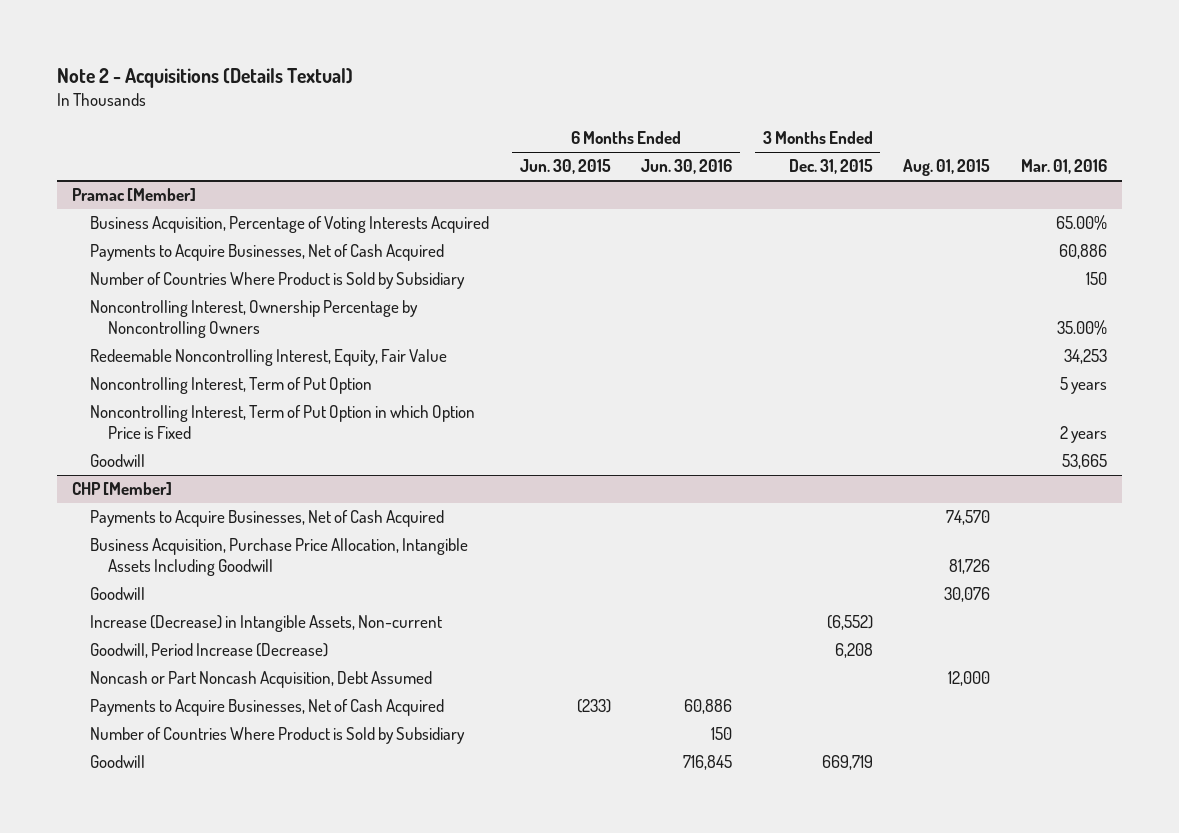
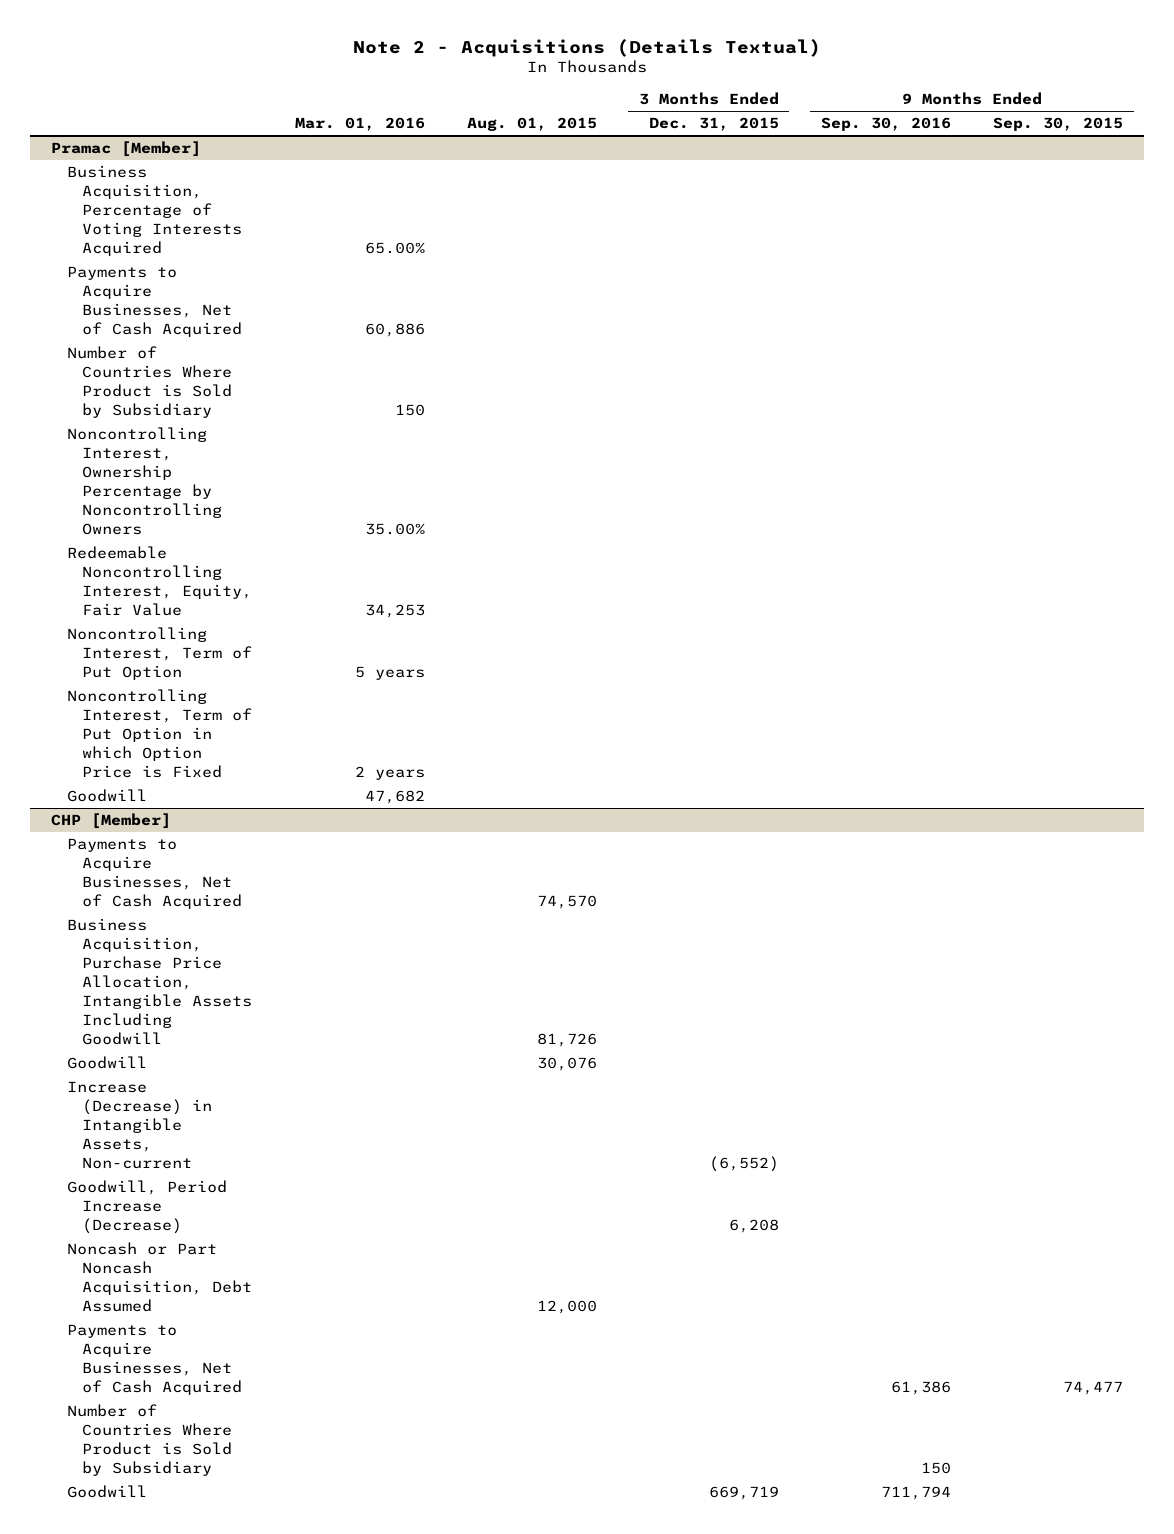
- | 6 Months Ended Jun. 30, 2015 | 6 Months Ended Jun. 30, 2016 | 3 Months Ended Dec. 31, 2015 | Aug. 01, 2015 | Mar. 01, 2016
+ | Mar. 01, 2016 | Aug. 01, 2015 | 3 Months Ended Dec. 31, 2015 | 9 Months Ended Sep. 30, 2016 | 9 Months Ended Sep. 30, 2015
@ Pramac [Member]
- Goodwill | | | | | 53,665
+ Goodwill | 47,682 | | | |

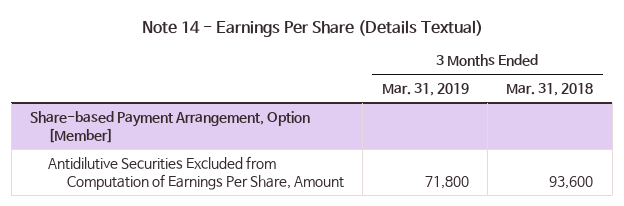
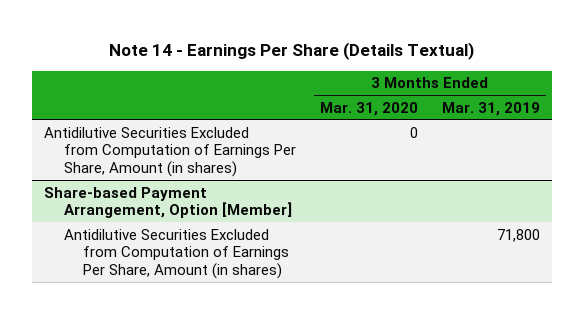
- | 3 Months Ended Mar. 31, 2019 | 3 Months Ended Mar. 31, 2018
+ | 3 Months Ended Mar. 31, 2020 | 3 Months Ended Mar. 31, 2019
+ Antidilutive Securities Excluded from Computation of Earnings Per Share, Amount (in shares) | 0 |
@ Share-based Payment Arrangement, Option [Member]
- Antidilutive Securities Excluded from Computation of Earnings Per Share, Amount | 71,800 | 93,600
+ Antidilutive Securities Excluded from Computation of Earnings Per Share, Amount (in shares) | | 71,800

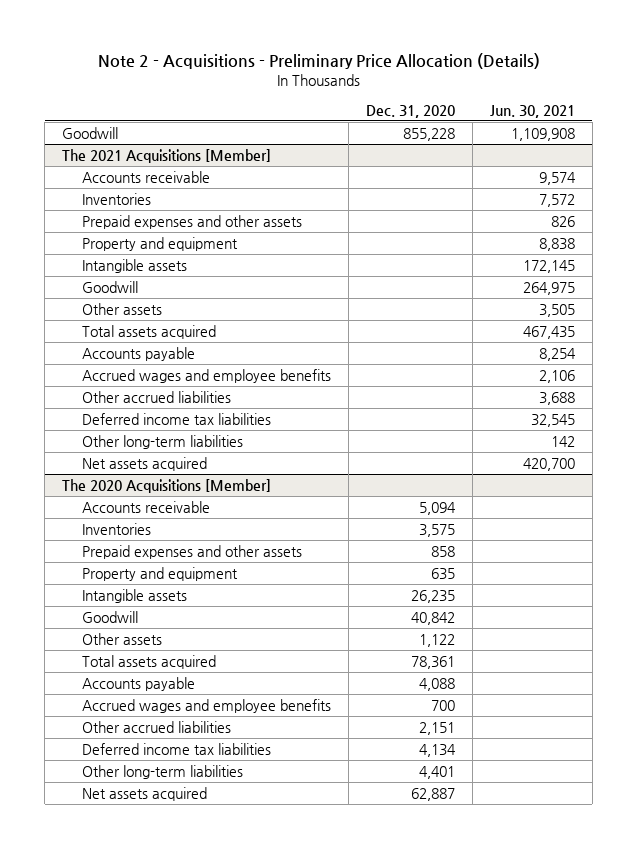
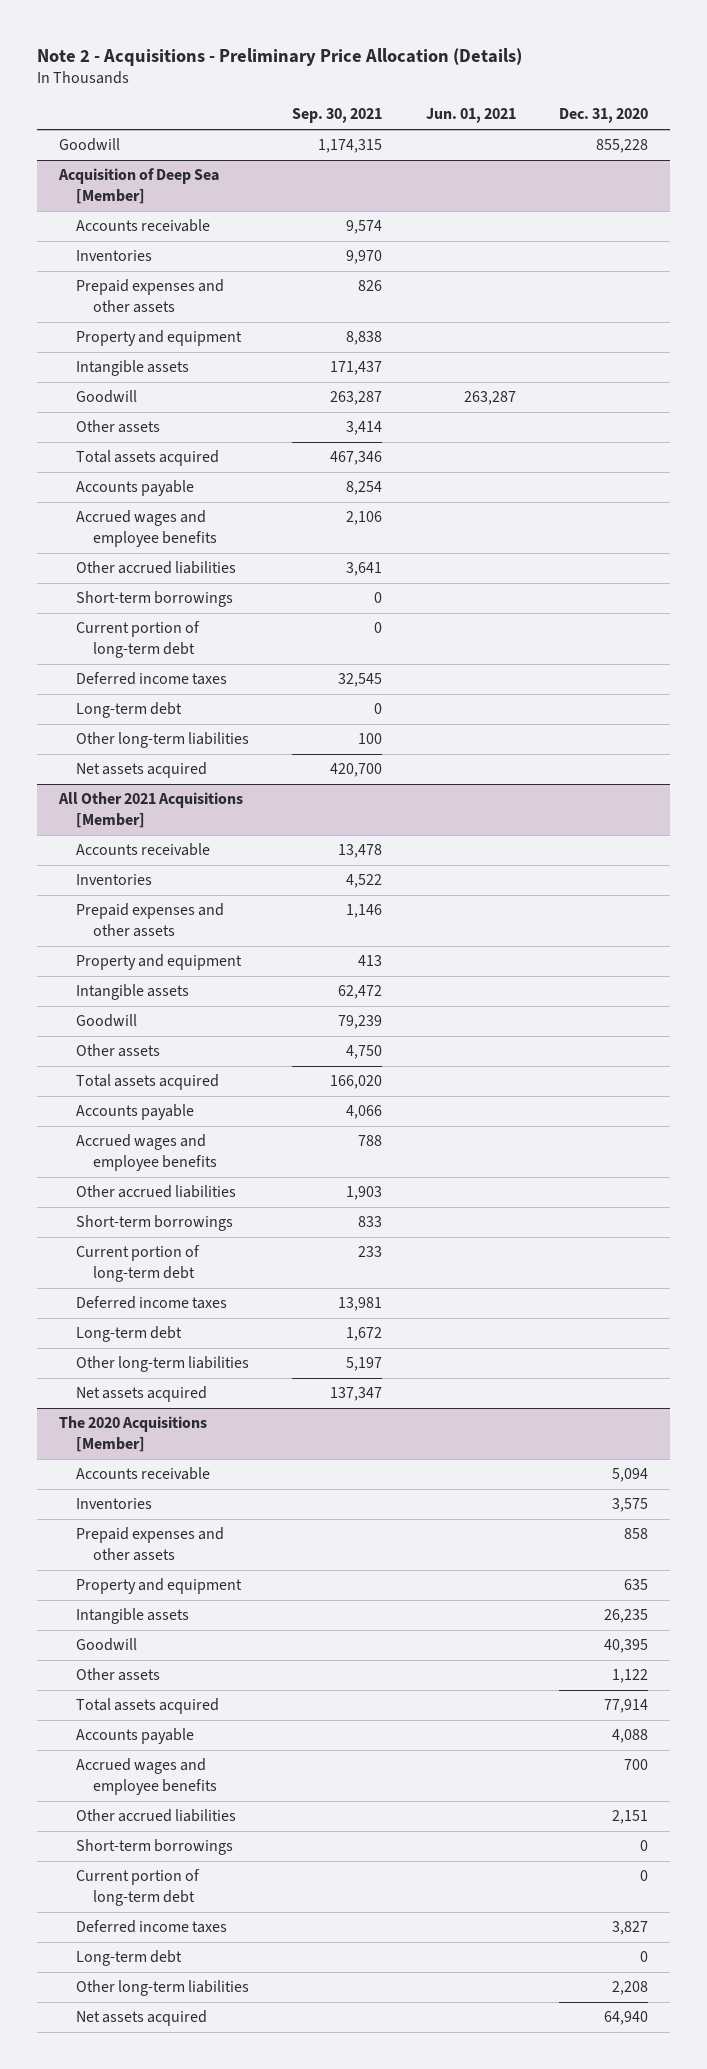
- | Dec. 31, 2020 | Jun. 30, 2021
+ | Sep. 30, 2021 | Jun. 01, 2021 | Dec. 31, 2020
- The 2021 Acquisitions [Member]
- Accounts receivable | | 9,574
- Inventories | | 7,572
- Prepaid expenses and other assets | | 826
- Property and equipment | | 8,838
- Intangible assets | | 172,145
- Goodwill | | 264,975
- Other assets | | 3,505
- Total assets acquired | | 467,435
- Accounts payable | | 8,254
- Accrued wages and employee benefits | | 2,106
- Other accrued liabilities | | 3,688
- Deferred income tax liabilities | | 32,545
- Other long-term liabilities | | 142
- Net assets acquired | | 420,700
+ Acquisition of Deep Sea [Member]
+ Accounts receivable | 9,574 | |
+ Inventories | 9,970 | |
+ Prepaid expenses and other assets | 826 | |
+ Property and equipment | 8,838 | |
+ Intangible assets | 171,437 | |
+ Goodwill | 263,287 | 263,287 |
+ Other assets | 3,414 | |
+ Total assets acquired | 467,346 | |
+ Accounts payable | 8,254 | |
+ Accrued wages and employee benefits | 2,106 | |
+ Other accrued liabilities | 3,641 | |
+ Short-term borrowings | 0 | |
+ Current portion of long-term debt | 0 | |
+ Deferred income taxes | 32,545 | |
+ Long-term debt | 0 | |
+ Other long-term liabilities | 100 | |
+ Net assets acquired | 420,700 | |
+ All Other 2021 Acquisitions [Member]
+ Accounts receivable | 13,478 | |
+ Inventories | 4,522 | |
+ Prepaid expenses and other assets | 1,146 | |
+ Property and equipment | 413 | |
+ Intangible assets | 62,472 | |
+ Goodwill | 79,239 | |
+ Other assets | 4,750 | |
+ Total assets acquired | 166,020 | |
+ Accounts payable | 4,066 | |
+ Accrued wages and employee benefits | 788 | |
+ Other accrued liabilities | 1,903 | |
+ Short-term borrowings | 833 | |
+ Current portion of long-term debt | 233 | |
+ Deferred income taxes | 13,981 | |
+ Long-term debt | 1,672 | |
+ Other long-term liabilities | 5,197 | |
+ Net assets acquired | 137,347 | |
@ The 2020 Acquisitions [Member]
- Goodwill | 40,842 |
+ Goodwill | | | 40,395
- Total assets acquired | 78,361 |
+ Total assets acquired | | | 77,914
- Deferred income tax liabilities | 4,134 |
- Other long-term liabilities | 4,401 |
- Net assets acquired | 62,887 |
+ Short-term borrowings | | | 0
+ Current portion of long-term debt | | | 0
+ Deferred income taxes | | | 3,827
+ Long-term debt | | | 0
+ Other long-term liabilities | | | 2,208
+ Net assets acquired | | | 64,940

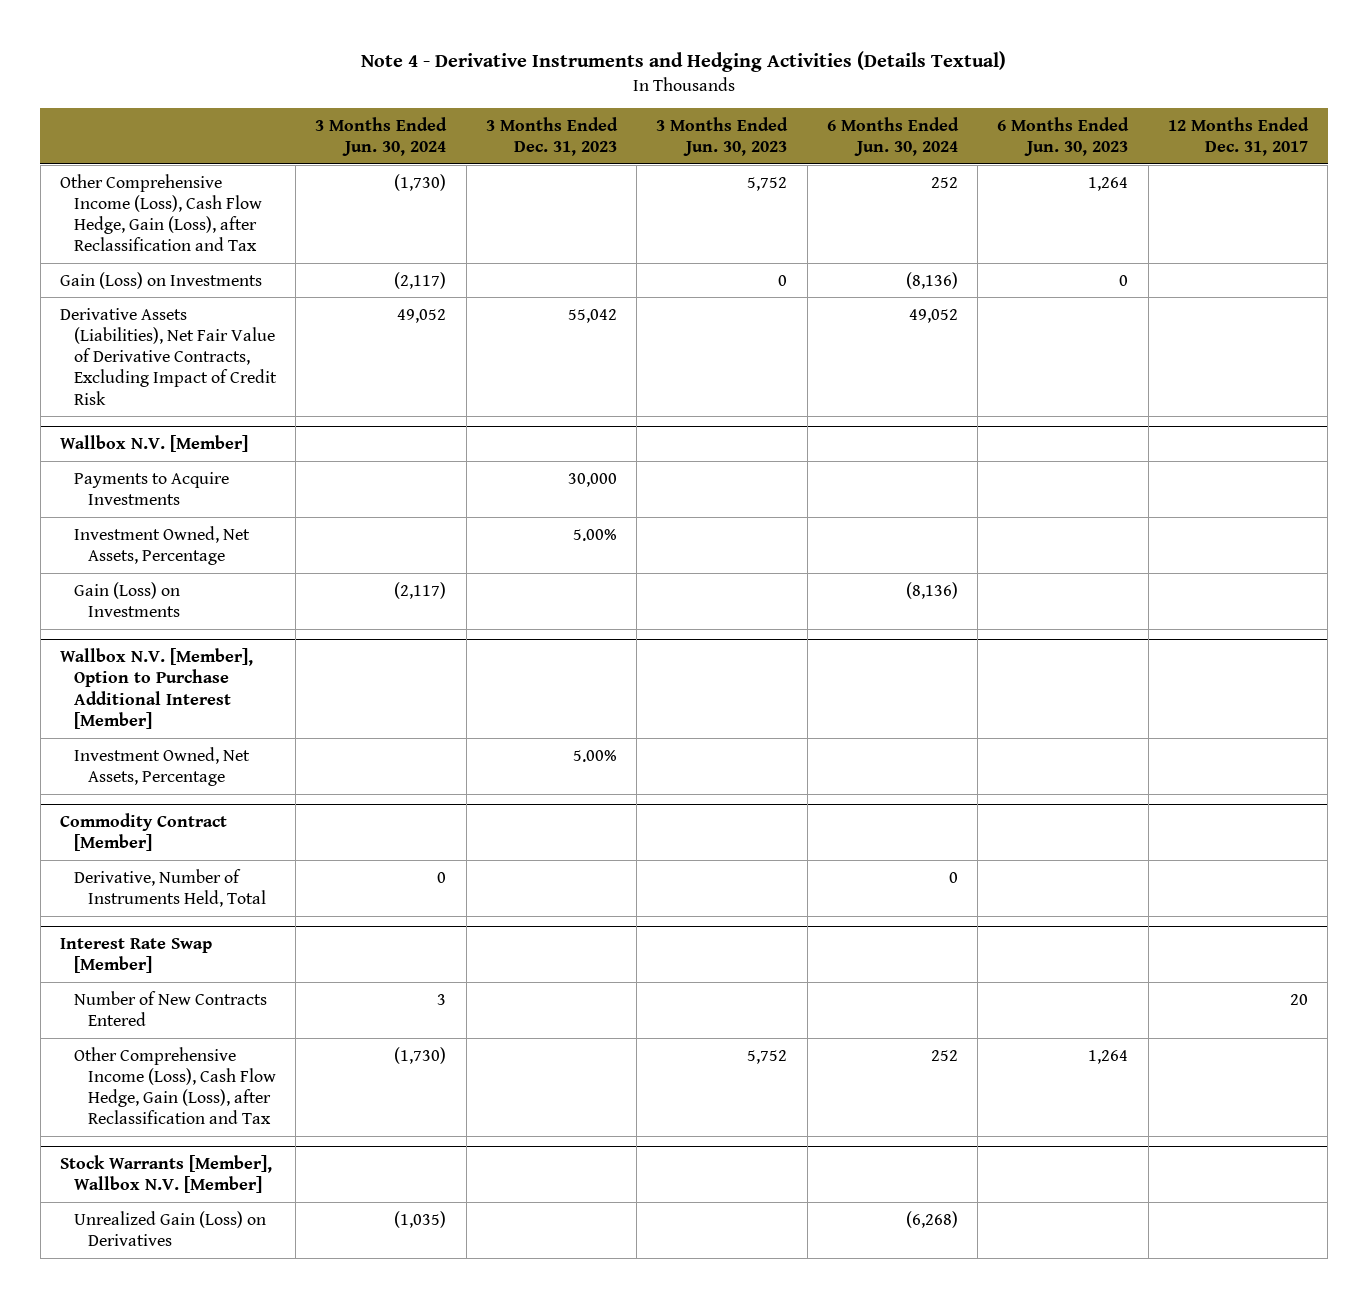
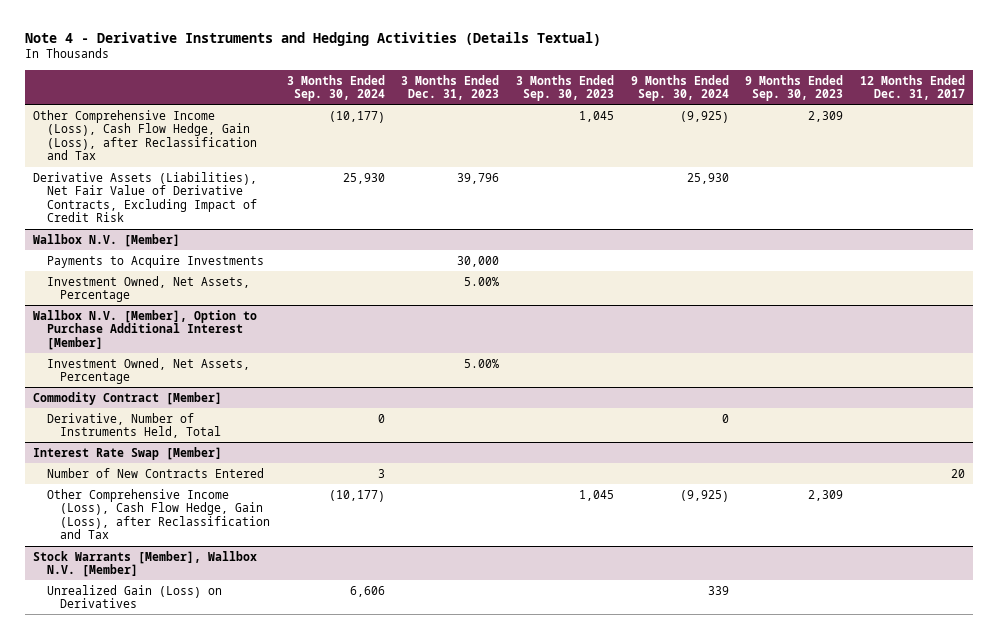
- | 3 Months Ended Jun. 30, 2024 | 3 Months Ended Dec. 31, 2023 | 3 Months Ended Jun. 30, 2023 | 6 Months Ended Jun. 30, 2024 | 6 Months Ended Jun. 30, 2023 | 12 Months Ended Dec. 31, 2017
+ | 3 Months Ended Sep. 30, 2024 | 3 Months Ended Dec. 31, 2023 | 3 Months Ended Sep. 30, 2023 | 9 Months Ended Sep. 30, 2024 | 9 Months Ended Sep. 30, 2023 | 12 Months Ended Dec. 31, 2017
- Gain (Loss) on Investments | (2,117) | | 0 | (8,136) | 0 |
- Derivative Assets (Liabilities), Net Fair Value of Derivative Contracts, Excluding Impact of Credit Risk | 49,052 | 55,042 | | 49,052 | |
+ Derivative Assets (Liabilities), Net Fair Value of Derivative Contracts, Excluding Impact of Credit Risk | 25,930 | 39,796 | | 25,930 | |
@ Wallbox N.V. [Member]
- Gain (Loss) on Investments | (2,117) | | | (8,136) | |

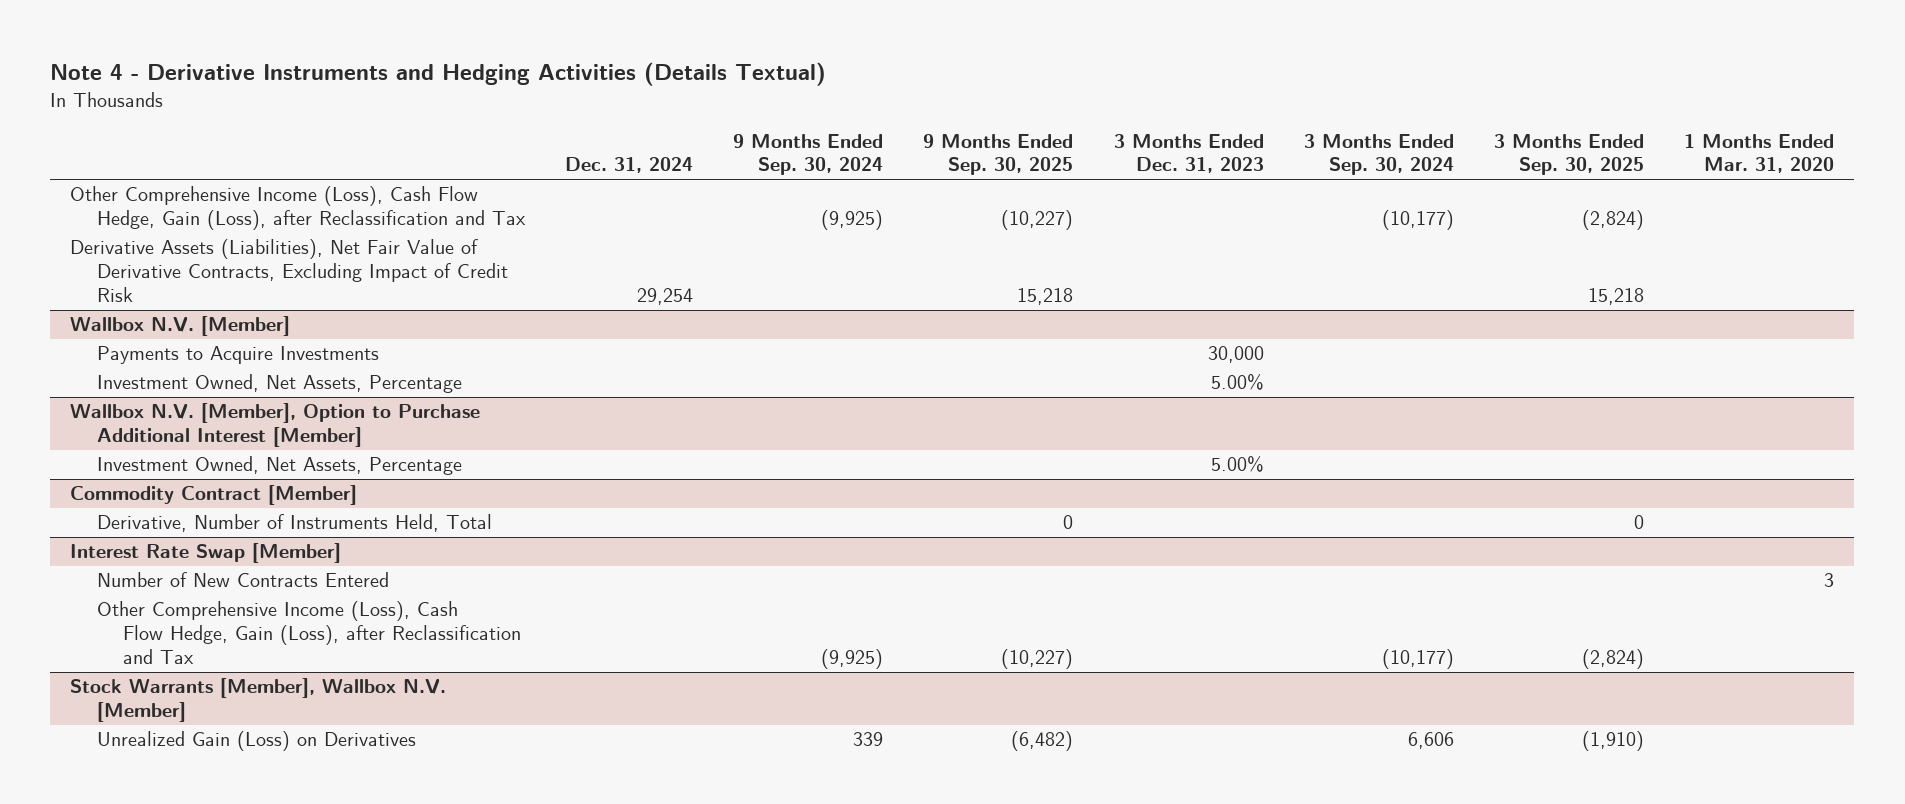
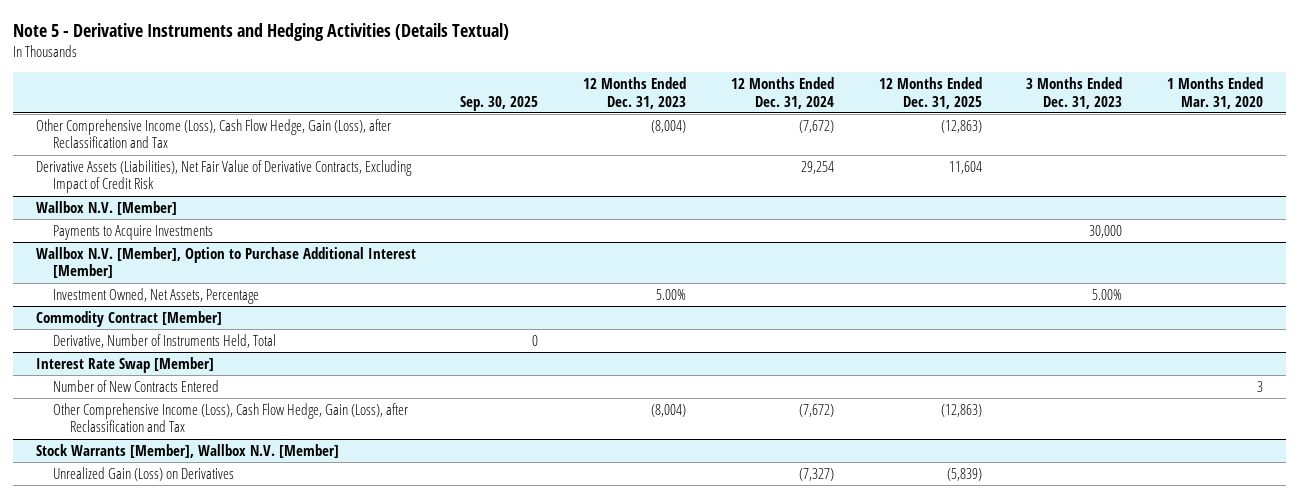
- Note 4 - Derivative Instruments and Hedging Activities (Details Textual)
+ Note 5 - Derivative Instruments and Hedging Activities (Details Textual)
- | Dec. 31, 2024 | 9 Months Ended Sep. 30, 2024 | 9 Months Ended Sep. 30, 2025 | 3 Months Ended Dec. 31, 2023 | 3 Months Ended Sep. 30, 2024 | 3 Months Ended Sep. 30, 2025 | 1 Months Ended Mar. 31, 2020
+ | Sep. 30, 2025 | 12 Months Ended Dec. 31, 2023 | 12 Months Ended Dec. 31, 2024 | 12 Months Ended Dec. 31, 2025 | 3 Months Ended Dec. 31, 2023 | 1 Months Ended Mar. 31, 2020
@ Wallbox N.V. [Member]
- Investment Owned, Net Assets, Percentage | | | | 5.00% | | |

